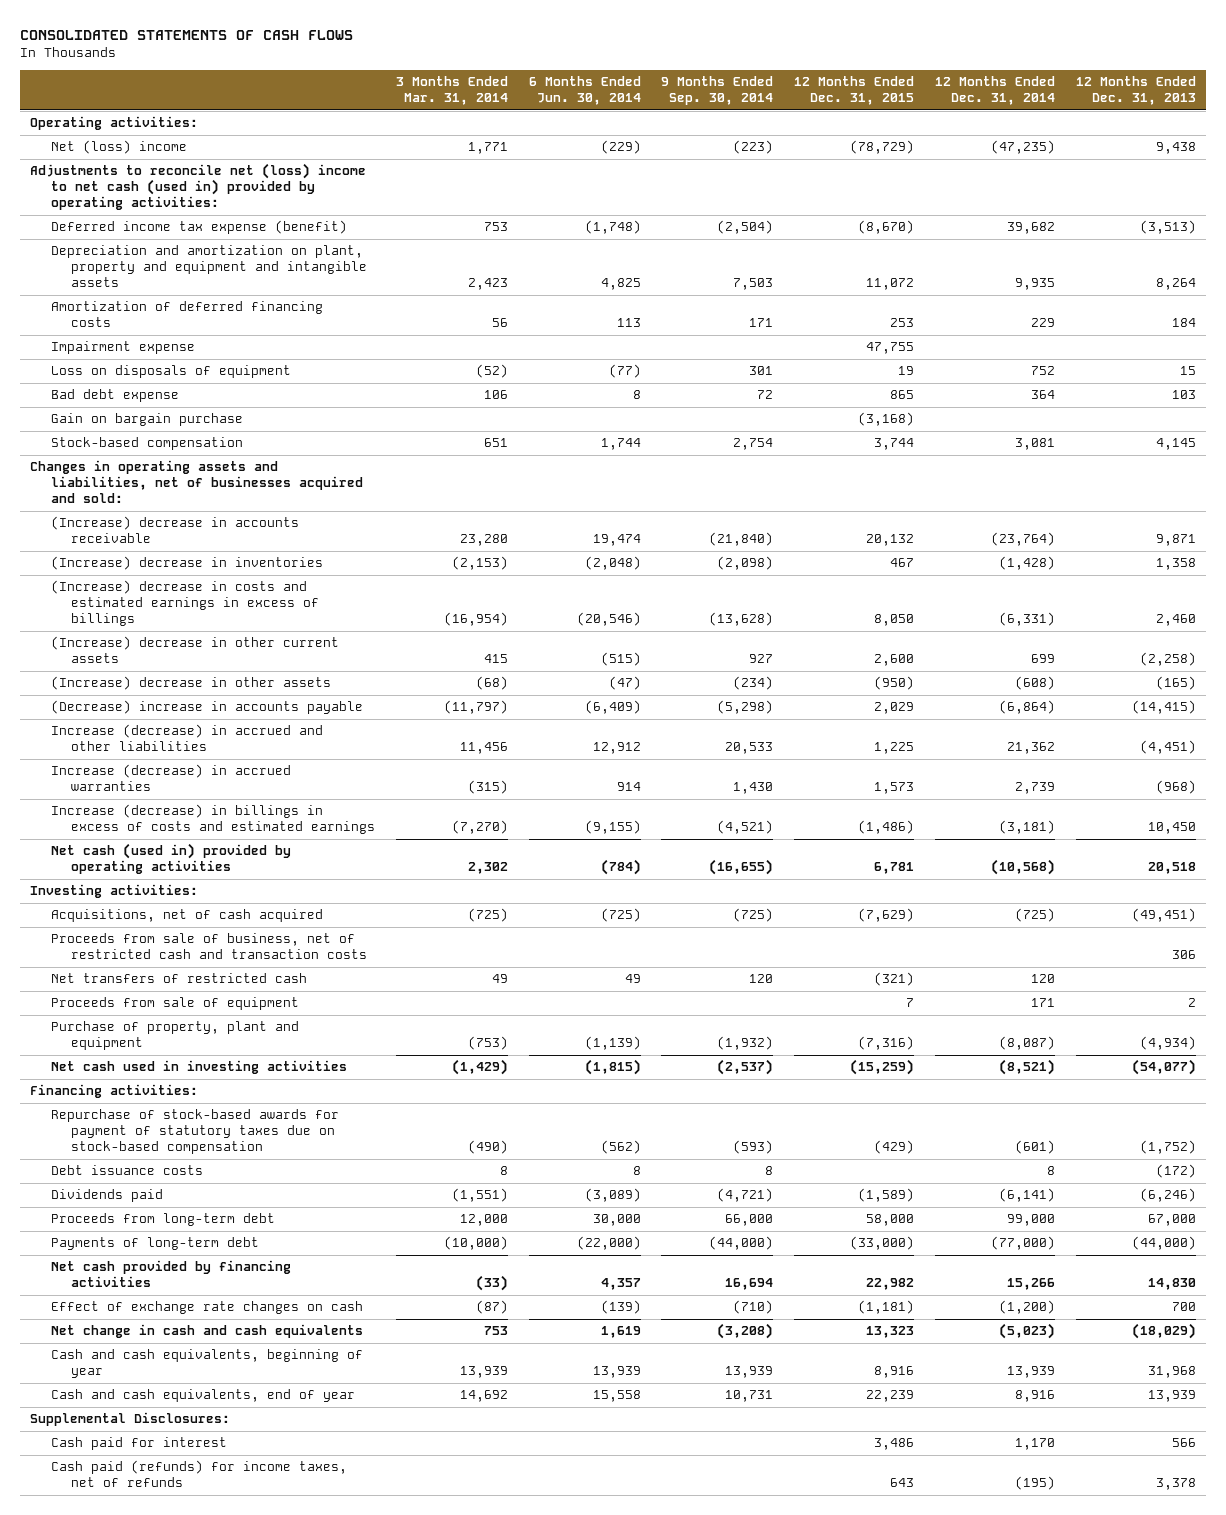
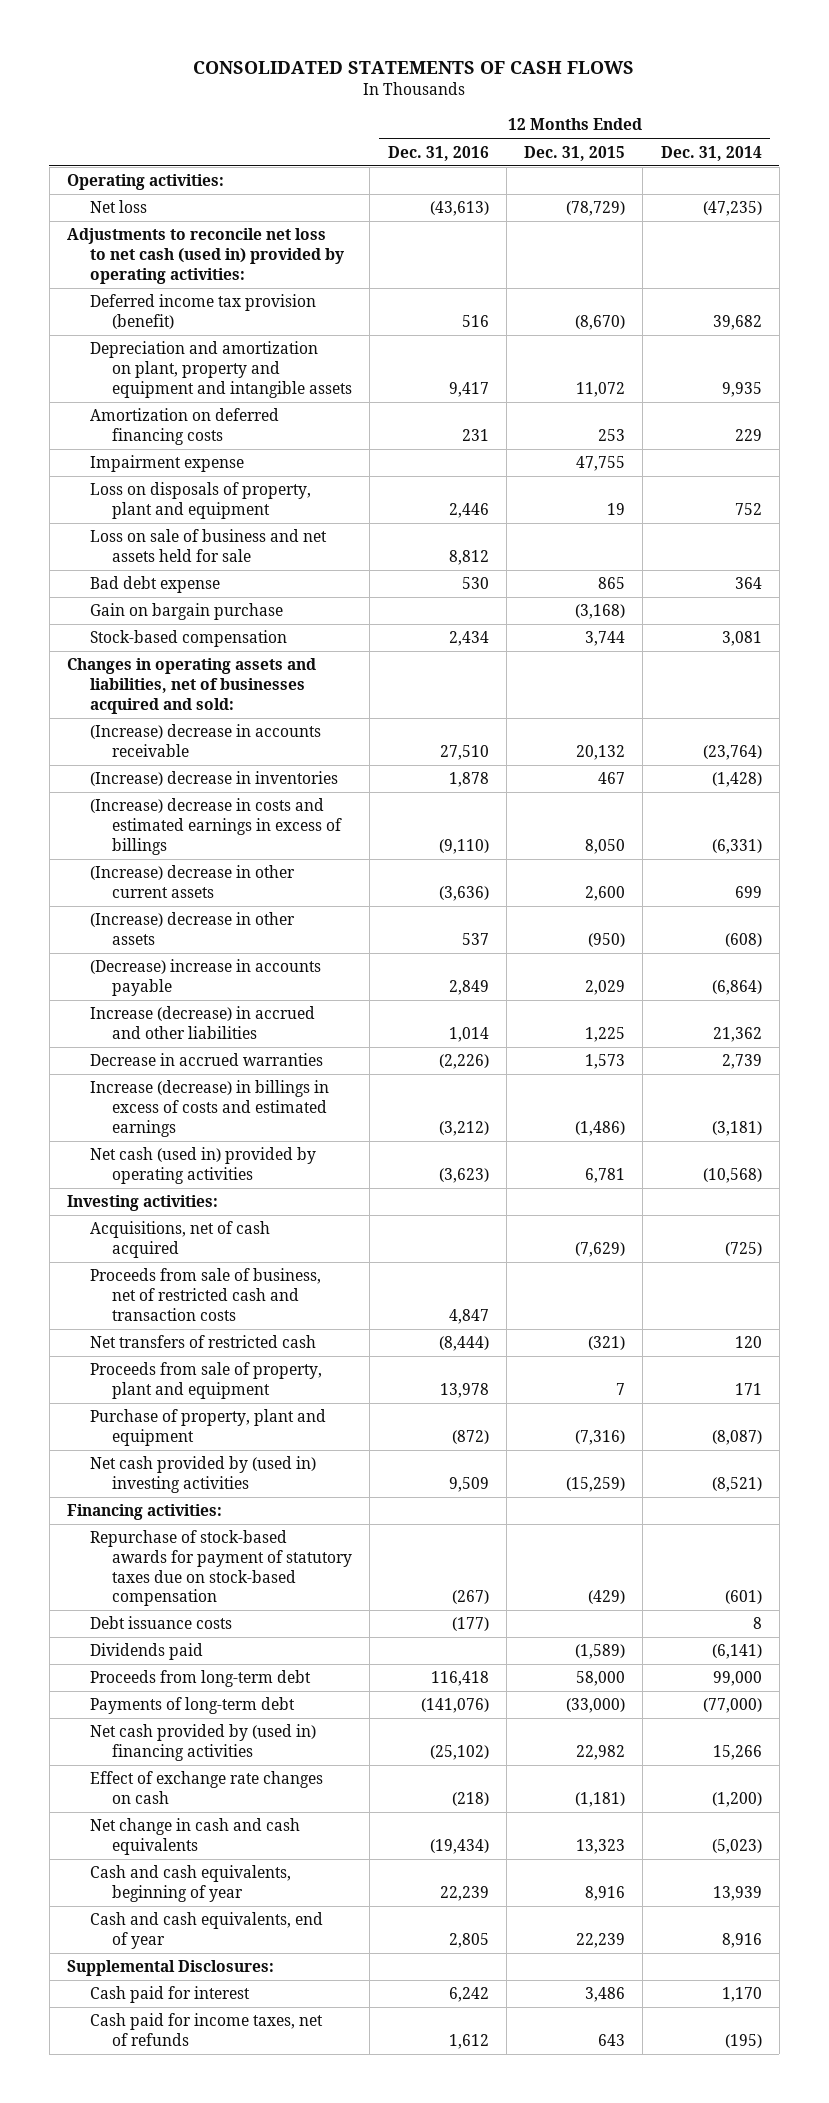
- | 3 Months Ended Mar. 31, 2014 | 6 Months Ended Jun. 30, 2014 | 9 Months Ended Sep. 30, 2014 | 12 Months Ended Dec. 31, 2015 | 12 Months Ended Dec. 31, 2014 | 12 Months Ended Dec. 31, 2013
+ | 12 Months Ended Dec. 31, 2016 | 12 Months Ended Dec. 31, 2015 | 12 Months Ended Dec. 31, 2014
- Net (loss) income | 1,771 | (229) | (223) | (78,729) | (47,235) | 9,438
- Adjustments to reconcile net (loss) income to net cash (used in) provided by operating activities:
- Deferred income tax expense (benefit) | 753 | (1,748) | (2,504) | (8,670) | 39,682 | (3,513)
+ Net loss | (43,613) | (78,729) | (47,235)
+ Adjustments to reconcile net loss to net cash (used in) provided by operating activities:
+ Deferred income tax provision (benefit) | 516 | (8,670) | 39,682
- Amortization of deferred financing costs | 56 | 113 | 171 | 253 | 229 | 184
+ Amortization on deferred financing costs | 231 | 253 | 229
- Loss on disposals of equipment | (52) | (77) | 301 | 19 | 752 | 15
+ Loss on disposals of property, plant and equipment | 2,446 | 19 | 752
+ Loss on sale of business and net assets held for sale | 8,812 | |
- Increase (decrease) in accrued warranties | (315) | 914 | 1,430 | 1,573 | 2,739 | (968)
+ Decrease in accrued warranties | (2,226) | 1,573 | 2,739
- Proceeds from sale of equipment | | | | 7 | 171 | 2
+ Proceeds from sale of property, plant and equipment | 13,978 | 7 | 171
- Net cash used in investing activities | (1,429) | (1,815) | (2,537) | (15,259) | (8,521) | (54,077)
+ Net cash provided by (used in) investing activities | 9,509 | (15,259) | (8,521)
- Net cash provided by financing activities | (33) | 4,357 | 16,694 | 22,982 | 15,266 | 14,830
+ Net cash provided by (used in) financing activities | (25,102) | 22,982 | 15,266
- Cash paid (refunds) for income taxes, net of refunds | | | | 643 | (195) | 3,378
+ Cash paid for income taxes, net of refunds | 1,612 | 643 | (195)

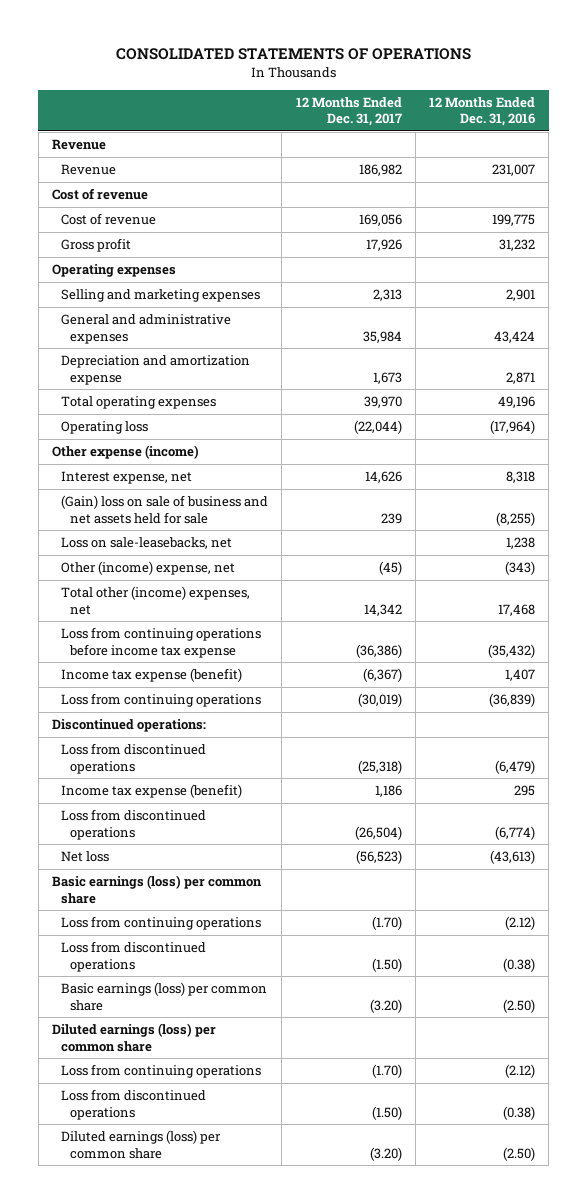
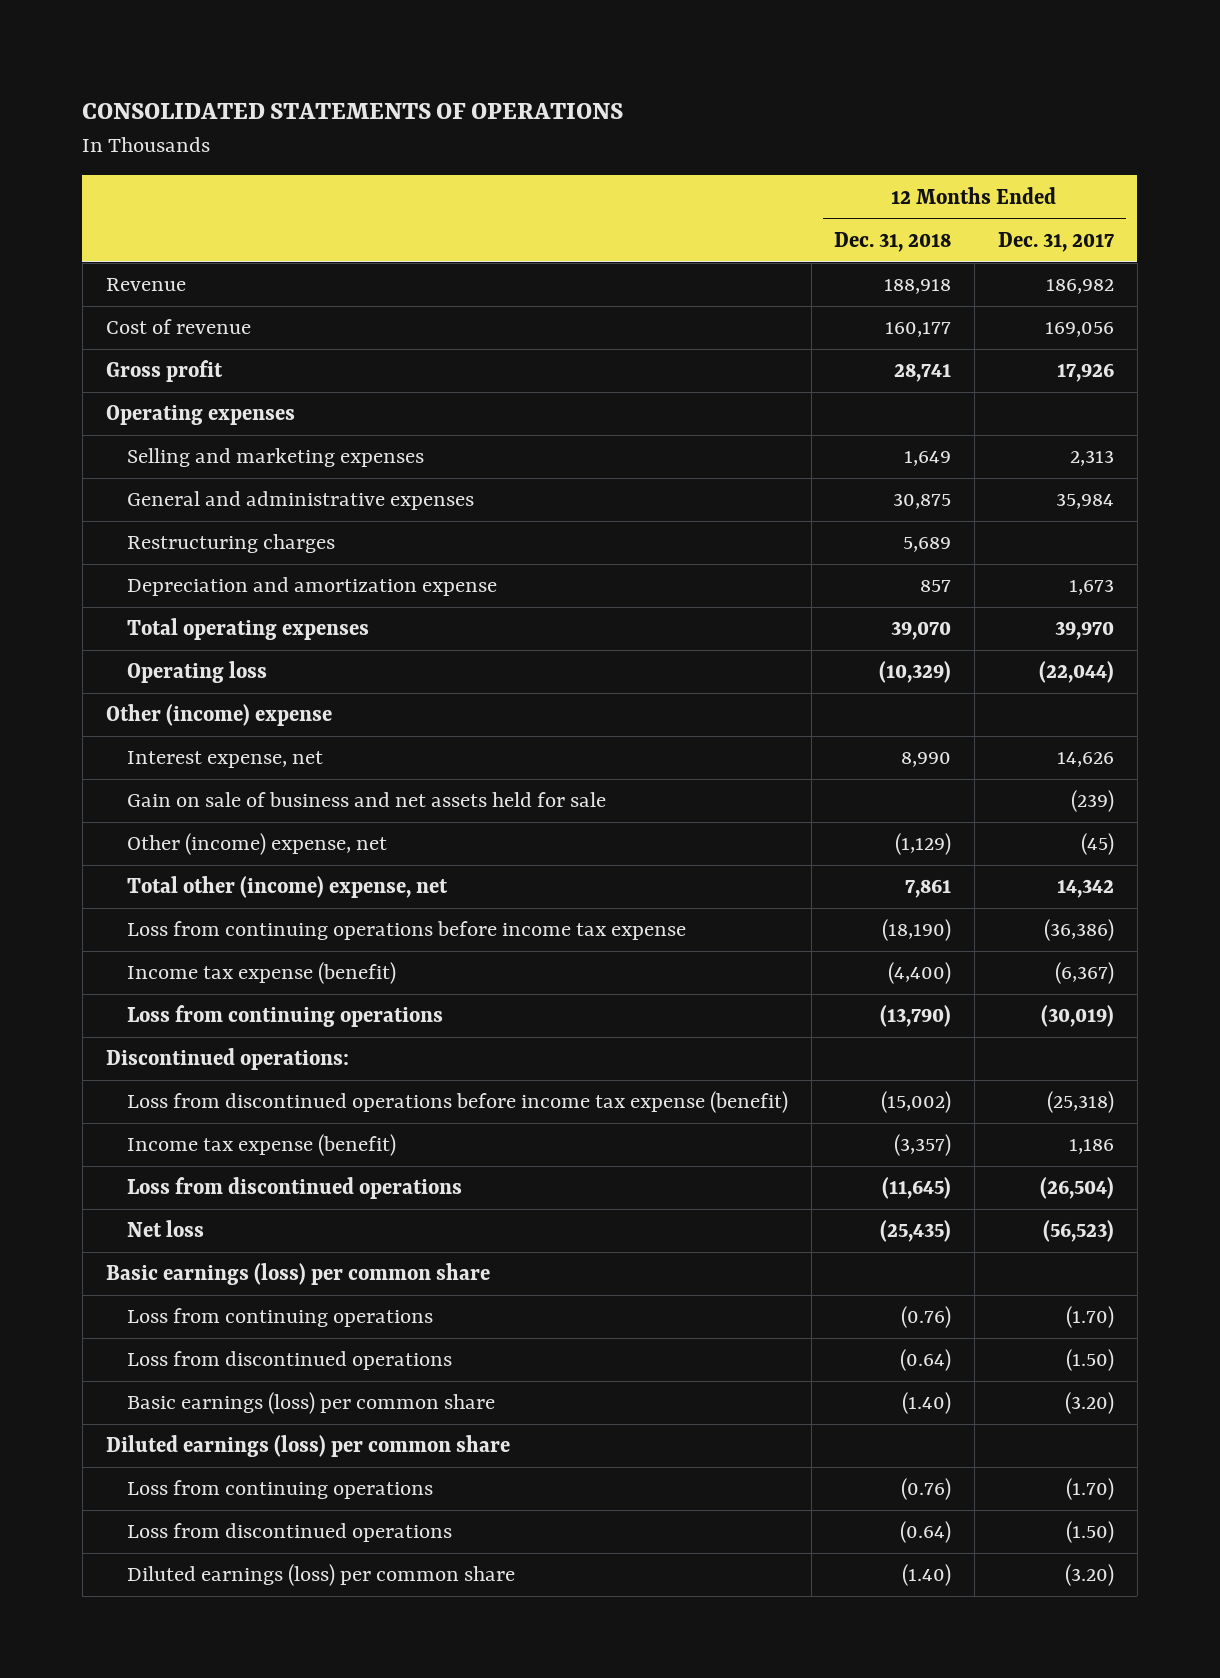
- | 12 Months Ended Dec. 31, 2017 | 12 Months Ended Dec. 31, 2016
+ | 12 Months Ended Dec. 31, 2018 | 12 Months Ended Dec. 31, 2017
- Revenue
- Cost of revenue
+ Restructuring charges | 5,689 |
- Other expense (income)
+ Other (income) expense
- (Gain) loss on sale of business and net assets held for sale | 239 | (8,255)
- Loss on sale-leasebacks, net | | 1,238
+ Gain on sale of business and net assets held for sale | | (239)
- Total other (income) expenses, net | 14,342 | 17,468
+ Total other (income) expense, net | 7,861 | 14,342
- Loss from discontinued operations | (25,318) | (6,479)
+ Loss from discontinued operations before income tax expense (benefit) | (15,002) | (25,318)

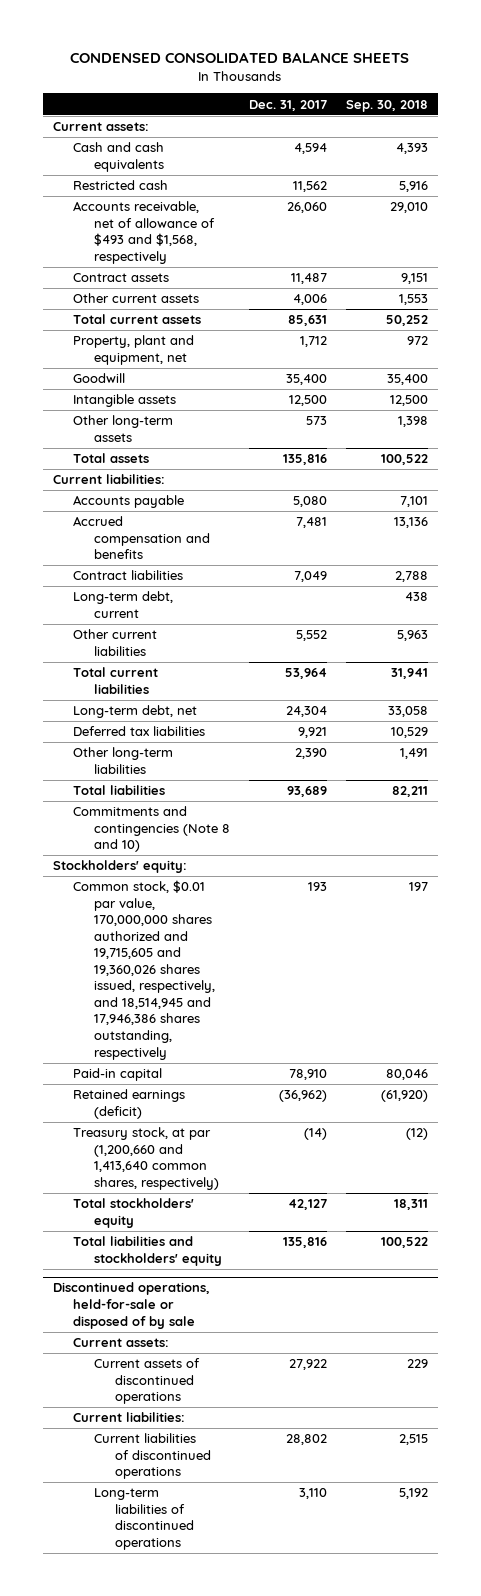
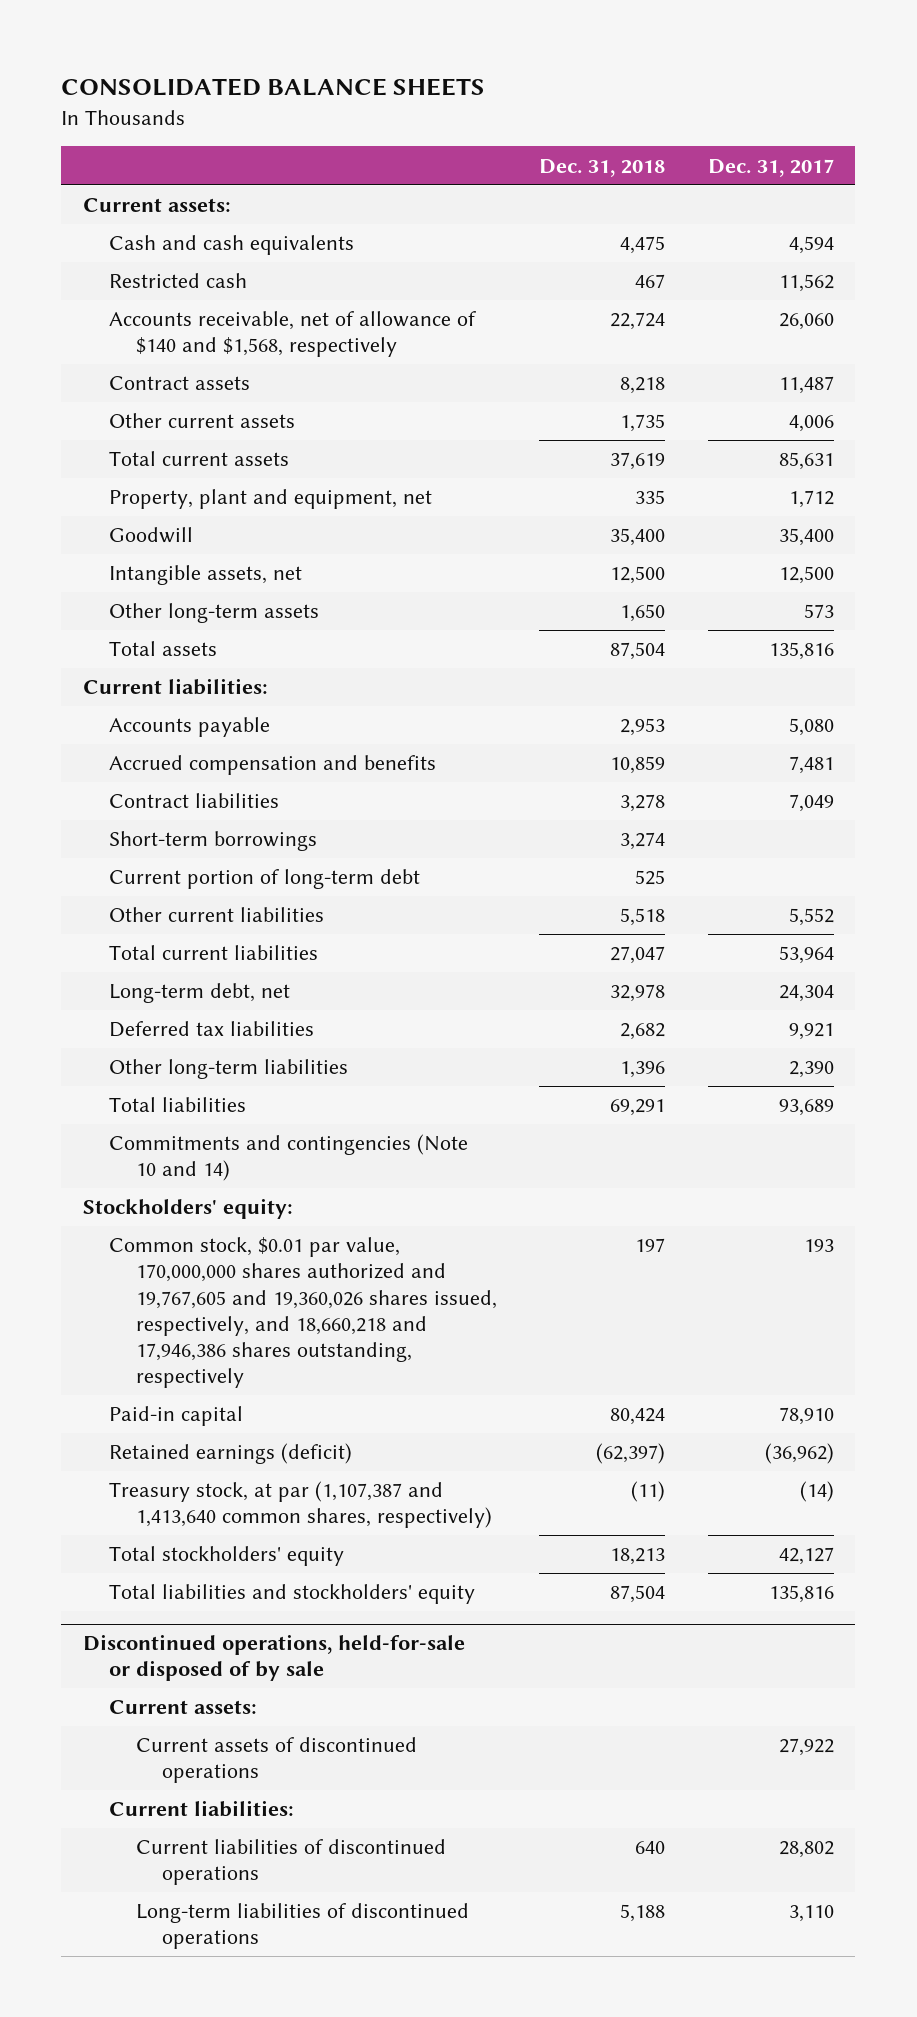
- CONDENSED CONSOLIDATED BALANCE SHEETS
+ CONSOLIDATED BALANCE SHEETS
- | Dec. 31, 2017 | Sep. 30, 2018
+ | Dec. 31, 2018 | Dec. 31, 2017
- Accounts receivable, net of allowance of $493 and $1,568, respectively | 26,060 | 29,010
+ Accounts receivable, net of allowance of $140 and $1,568, respectively | 22,724 | 26,060
- Intangible assets | 12,500 | 12,500
+ Intangible assets, net | 12,500 | 12,500
- Long-term debt, current | | 438
+ Short-term borrowings | 3,274 |
+ Current portion of long-term debt | 525 |
- Commitments and contingencies (Note 8 and 10)
+ Commitments and contingencies (Note 10 and 14)
- Common stock, $0.01 par value, 170,000,000 shares authorized and 19,715,605 and 19,360,026 shares issued, respectively, and 18,514,945 and 17,946,386 shares outstanding, respectively | 193 | 197
+ Common stock, $0.01 par value, 170,000,000 shares authorized and 19,767,605 and 19,360,026 shares issued, respectively, and 18,660,218 and 17,946,386 shares outstanding, respectively | 197 | 193
- Treasury stock, at par (1,200,660 and 1,413,640 common shares, respectively) | (14) | (12)
+ Treasury stock, at par (1,107,387 and 1,413,640 common shares, respectively) | (11) | (14)

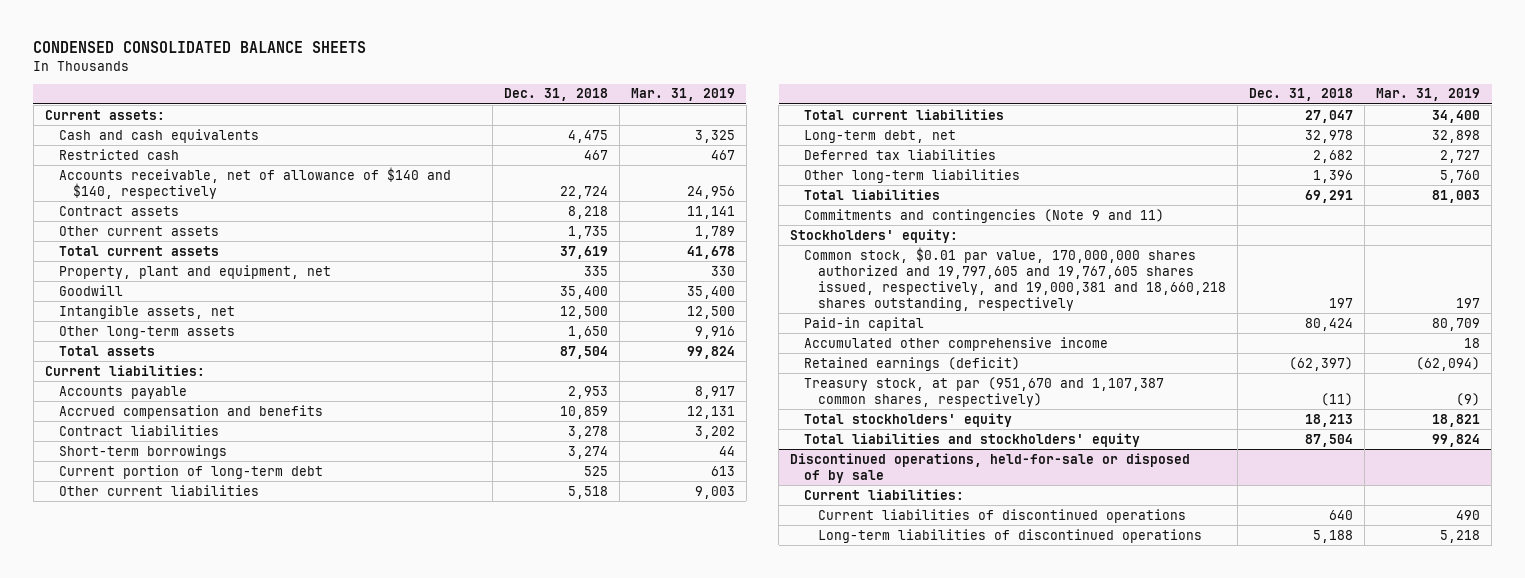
- CONSOLIDATED BALANCE SHEETS
+ CONDENSED CONSOLIDATED BALANCE SHEETS
- | Dec. 31, 2018 | Dec. 31, 2017
+ | Dec. 31, 2018 | Mar. 31, 2019
- Accounts receivable, net of allowance of $140 and $1,568, respectively | 22,724 | 26,060
+ Accounts receivable, net of allowance of $140 and $140, respectively | 22,724 | 24,956
- Commitments and contingencies (Note 10 and 14)
+ Commitments and contingencies (Note 9 and 11)
- Common stock, $0.01 par value, 170,000,000 shares authorized and 19,767,605 and 19,360,026 shares issued, respectively, and 18,660,218 and 17,946,386 shares outstanding, respectively | 197 | 193
+ Common stock, $0.01 par value, 170,000,000 shares authorized and 19,797,605 and 19,767,605 shares issued, respectively, and 19,000,381 and 18,660,218 shares outstanding, respectively | 197 | 197
+ Accumulated other comprehensive income | | 18
- Treasury stock, at par (1,107,387 and 1,413,640 common shares, respectively) | (11) | (14)
+ Treasury stock, at par (951,670 and 1,107,387 common shares, respectively) | (11) | (9)
@ Discontinued operations, held-for-sale or disposed of by sale
- Current assets:
- Current assets of discontinued operations | | 27,922

